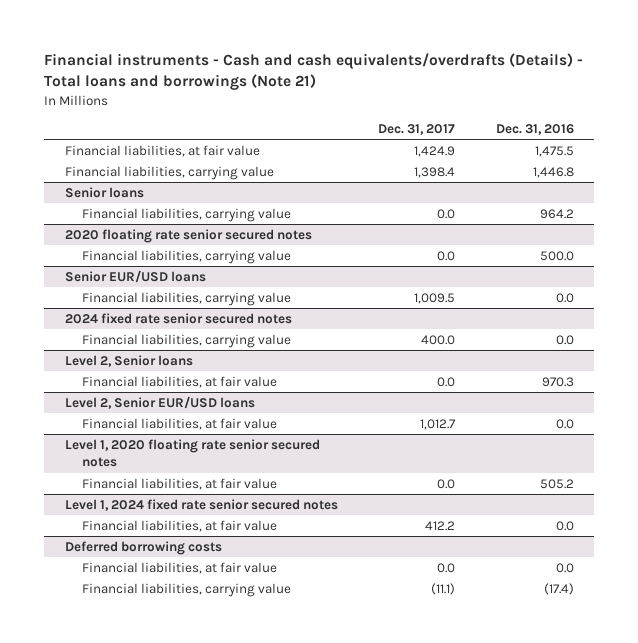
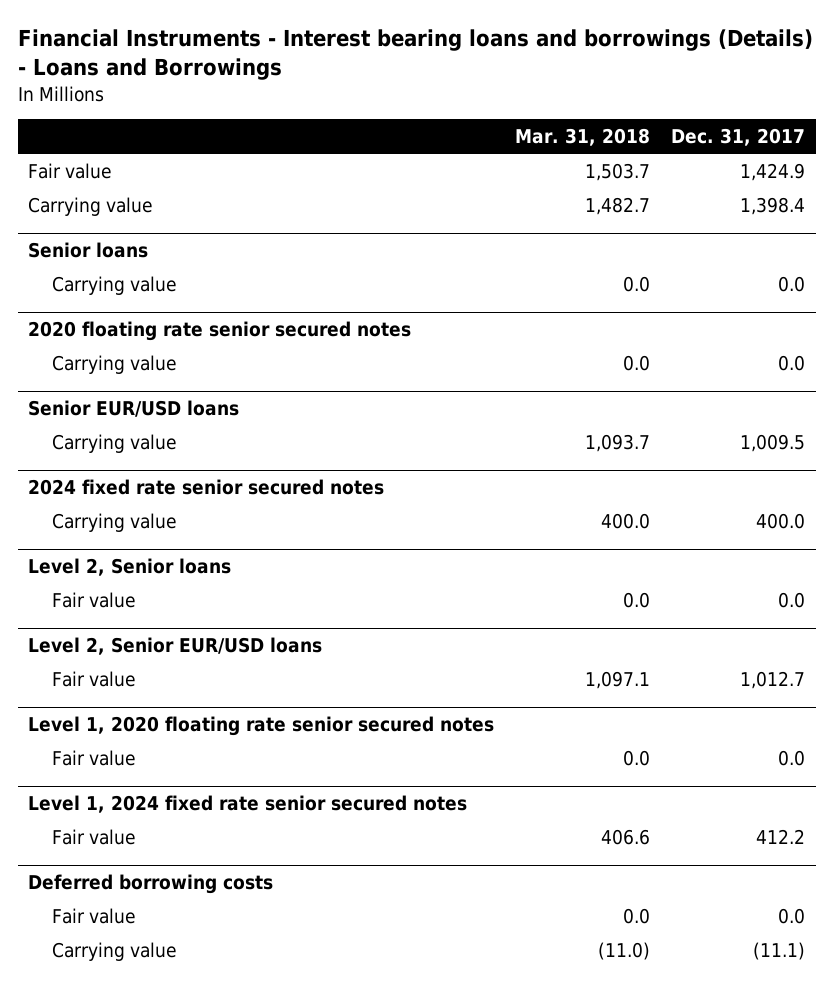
- Financial instruments - Cash and cash equivalents/overdrafts (Details) - Total loans and borrowings (Note 21)
+ Financial Instruments - Interest bearing loans and borrowings (Details) - Loans and Borrowings
- | Dec. 31, 2017 | Dec. 31, 2016
+ | Mar. 31, 2018 | Dec. 31, 2017
- Financial liabilities, at fair value | 1,424.9 | 1,475.5
- Financial liabilities, carrying value | 1,398.4 | 1,446.8
+ Fair value | 1,503.7 | 1,424.9
+ Carrying value | 1,482.7 | 1,398.4
@ Senior loans
- Financial liabilities, carrying value | 0.0 | 964.2
+ Carrying value | 0.0 | 0.0
@ 2020 floating rate senior secured notes
- Financial liabilities, carrying value | 0.0 | 500.0
+ Carrying value | 0.0 | 0.0
@ Senior EUR/USD loans
- Financial liabilities, carrying value | 1,009.5 | 0.0
+ Carrying value | 1,093.7 | 1,009.5
@ 2024 fixed rate senior secured notes
- Financial liabilities, carrying value | 400.0 | 0.0
+ Carrying value | 400.0 | 400.0
@ Level 2, Senior loans
- Financial liabilities, at fair value | 0.0 | 970.3
+ Fair value | 0.0 | 0.0
@ Level 2, Senior EUR/USD loans
- Financial liabilities, at fair value | 1,012.7 | 0.0
+ Fair value | 1,097.1 | 1,012.7
@ Level 1, 2020 floating rate senior secured notes
- Financial liabilities, at fair value | 0.0 | 505.2
+ Fair value | 0.0 | 0.0
@ Level 1, 2024 fixed rate senior secured notes
- Financial liabilities, at fair value | 412.2 | 0.0
+ Fair value | 406.6 | 412.2
@ Deferred borrowing costs
- Financial liabilities, at fair value | 0.0 | 0.0
- Financial liabilities, carrying value | (11.1) | (17.4)
+ Fair value | 0.0 | 0.0
+ Carrying value | (11.0) | (11.1)

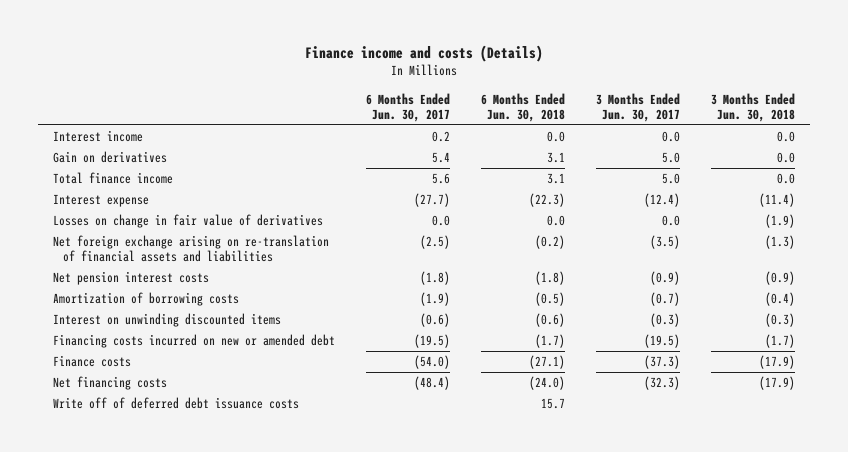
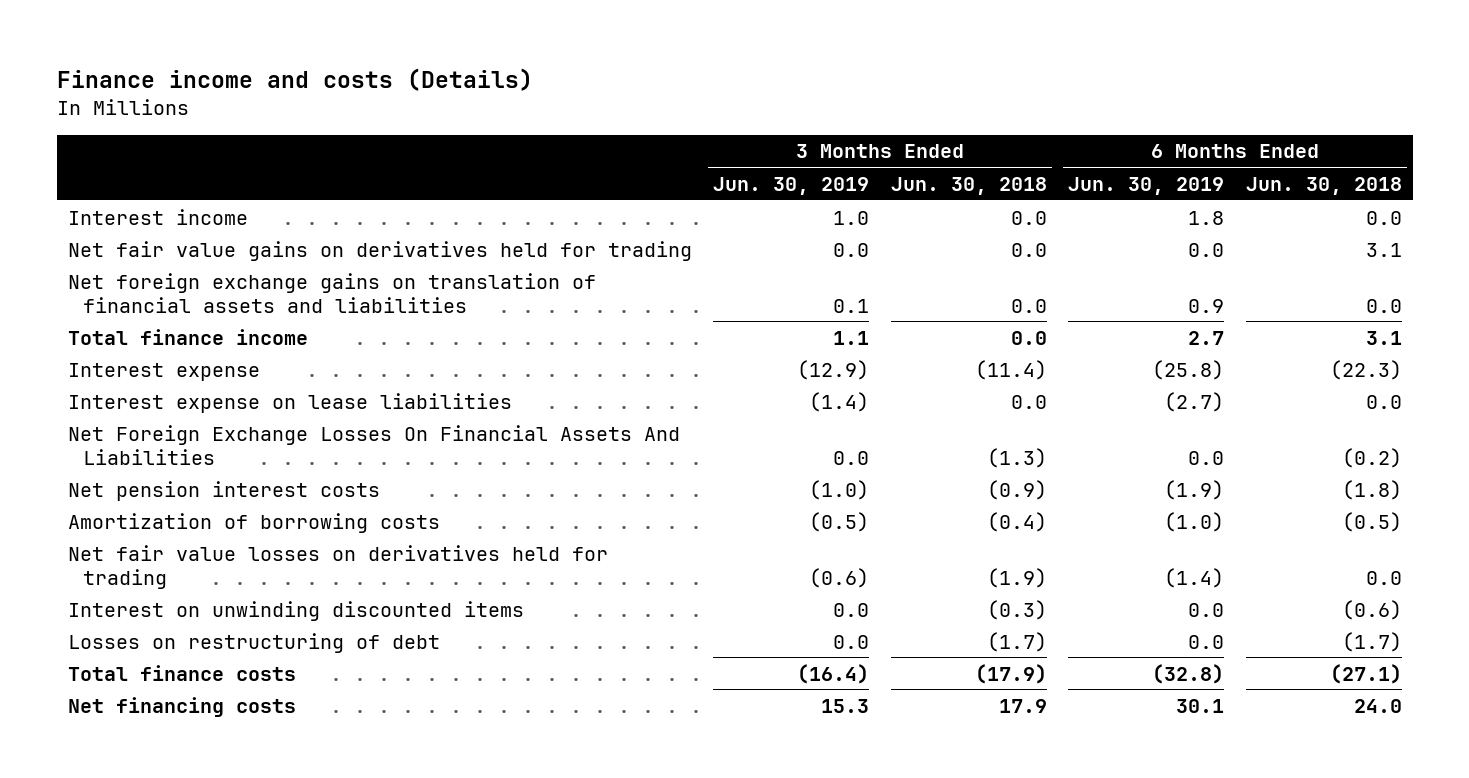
- | 6 Months Ended Jun. 30, 2017 | 6 Months Ended Jun. 30, 2018 | 3 Months Ended Jun. 30, 2017 | 3 Months Ended Jun. 30, 2018
+ | 3 Months Ended Jun. 30, 2019 | 3 Months Ended Jun. 30, 2018 | 6 Months Ended Jun. 30, 2019 | 6 Months Ended Jun. 30, 2018
- Gain on derivatives | 5.4 | 3.1 | 5.0 | 0.0
+ Net fair value gains on derivatives held for trading | 0.0 | 0.0 | 0.0 | 3.1
+ Net foreign exchange gains on translation of financial assets and liabilities | 0.1 | 0.0 | 0.9 | 0.0
- Losses on change in fair value of derivatives | 0.0 | 0.0 | 0.0 | (1.9)
- Net foreign exchange arising on re-translation of financial assets and liabilities | (2.5) | (0.2) | (3.5) | (1.3)
+ Interest expense on lease liabilities | (1.4) | 0.0 | (2.7) | 0.0
+ Net Foreign Exchange Losses On Financial Assets And Liabilities | 0.0 | (1.3) | 0.0 | (0.2)
+ Net fair value losses on derivatives held for trading | (0.6) | (1.9) | (1.4) | 0.0
- Financing costs incurred on new or amended debt | (19.5) | (1.7) | (19.5) | (1.7)
- Finance costs | (54.0) | (27.1) | (37.3) | (17.9)
- Net financing costs | (48.4) | (24.0) | (32.3) | (17.9)
- Write off of deferred debt issuance costs | | 15.7 | |
+ Losses on restructuring of debt | 0.0 | (1.7) | 0.0 | (1.7)
+ Total finance costs | (16.4) | (17.9) | (32.8) | (27.1)
+ Net financing costs | 15.3 | 17.9 | 30.1 | 24.0

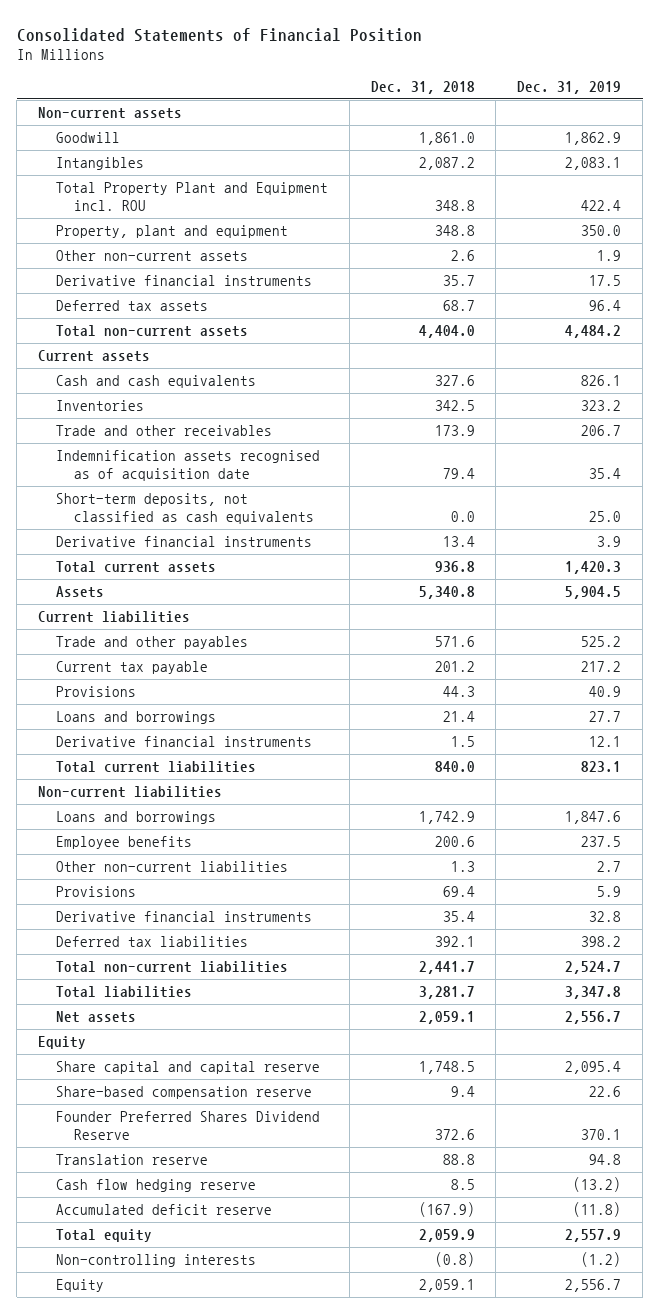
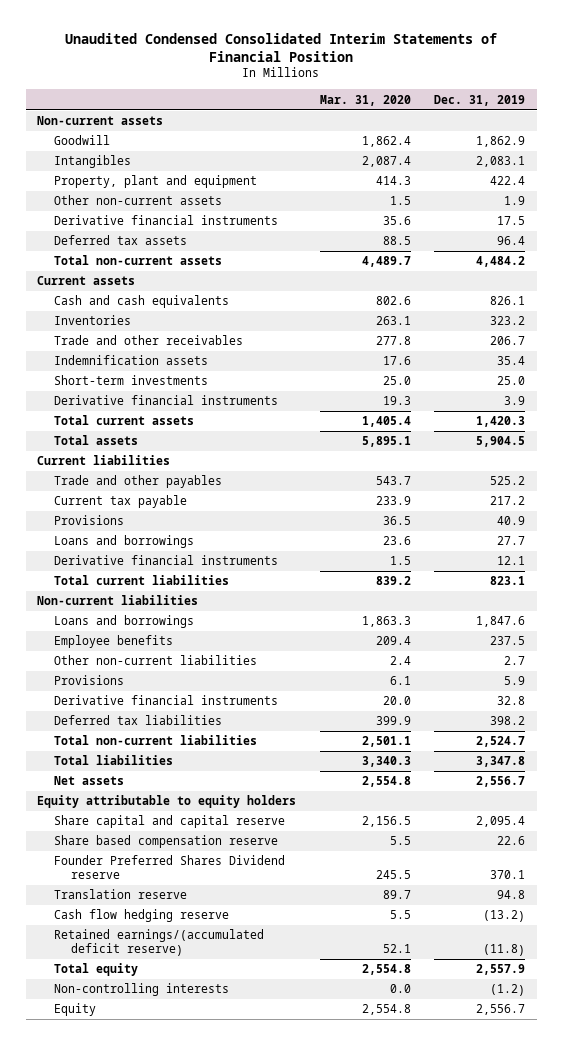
- Consolidated Statements of Financial Position
+ Unaudited Condensed Consolidated Interim Statements of Financial Position
- | Dec. 31, 2018 | Dec. 31, 2019
+ | Mar. 31, 2020 | Dec. 31, 2019
- Total Property Plant and Equipment incl. ROU | 348.8 | 422.4
- Property, plant and equipment | 348.8 | 350.0
+ Property, plant and equipment | 414.3 | 422.4
- Indemnification assets recognised as of acquisition date | 79.4 | 35.4
- Short-term deposits, not classified as cash equivalents | 0.0 | 25.0
+ Indemnification assets | 17.6 | 35.4
+ Short-term investments | 25.0 | 25.0
- Assets | 5,340.8 | 5,904.5
+ Total assets | 5,895.1 | 5,904.5
- Equity
+ Equity attributable to equity holders
- Share-based compensation reserve | 9.4 | 22.6
- Founder Preferred Shares Dividend Reserve | 372.6 | 370.1
+ Share based compensation reserve | 5.5 | 22.6
+ Founder Preferred Shares Dividend reserve | 245.5 | 370.1
- Accumulated deficit reserve | (167.9) | (11.8)
+ Retained earnings/(accumulated deficit reserve) | 52.1 | (11.8)

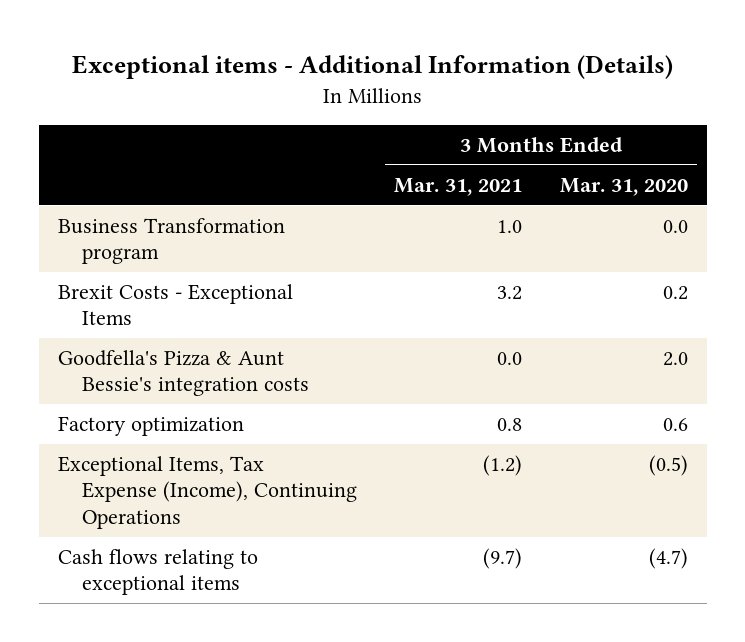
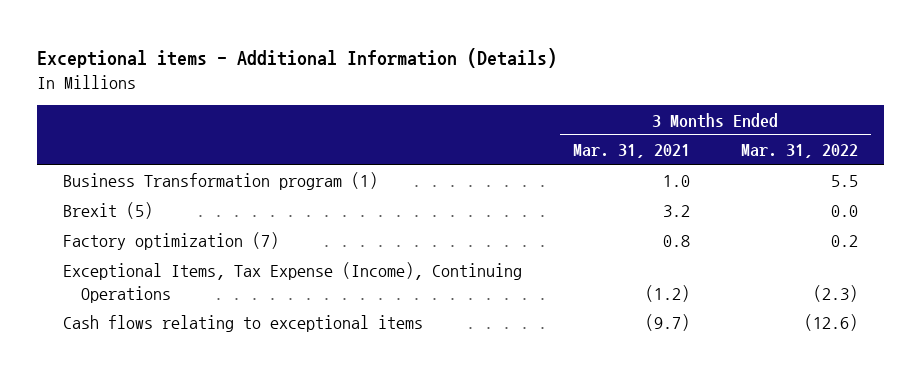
- | 3 Months Ended Mar. 31, 2021 | 3 Months Ended Mar. 31, 2020
+ | 3 Months Ended Mar. 31, 2021 | 3 Months Ended Mar. 31, 2022
- Business Transformation program | 1.0 | 0.0
- Brexit Costs - Exceptional Items | 3.2 | 0.2
- Goodfella's Pizza & Aunt Bessie's integration costs | 0.0 | 2.0
- Factory optimization | 0.8 | 0.6
+ Business Transformation program (1) | 1.0 | 5.5
+ Brexit (5) | 3.2 | 0.0
+ Factory optimization (7) | 0.8 | 0.2

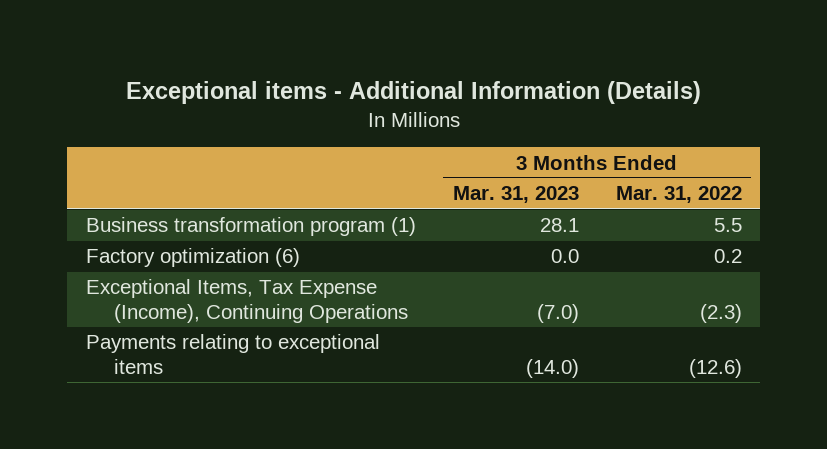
- | 3 Months Ended Mar. 31, 2021 | 3 Months Ended Mar. 31, 2022
+ | 3 Months Ended Mar. 31, 2023 | 3 Months Ended Mar. 31, 2022
- Business Transformation program (1) | 1.0 | 5.5
- Brexit (5) | 3.2 | 0.0
- Factory optimization (7) | 0.8 | 0.2
+ Business transformation program (1) | 28.1 | 5.5
+ Factory optimization (6) | 0.0 | 0.2
- Cash flows relating to exceptional items | (9.7) | (12.6)
+ Payments relating to exceptional items | (14.0) | (12.6)

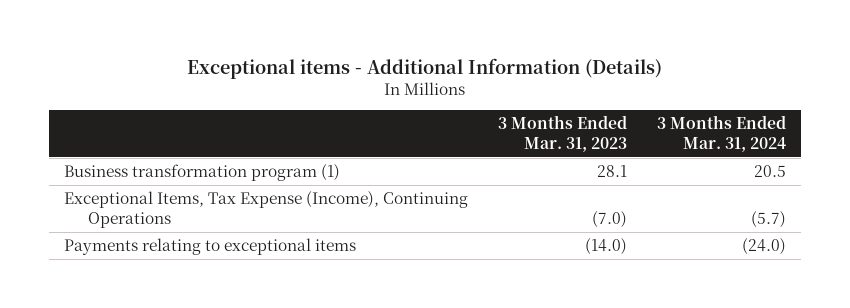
- | 3 Months Ended Mar. 31, 2023 | 3 Months Ended Mar. 31, 2022
+ | 3 Months Ended Mar. 31, 2023 | 3 Months Ended Mar. 31, 2024
- Factory optimization (6) | 0.0 | 0.2

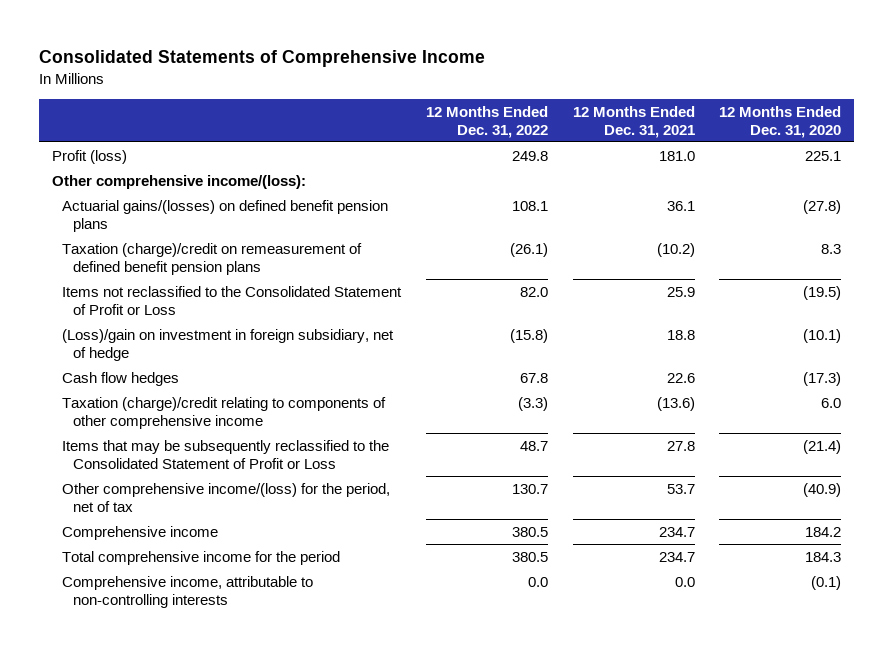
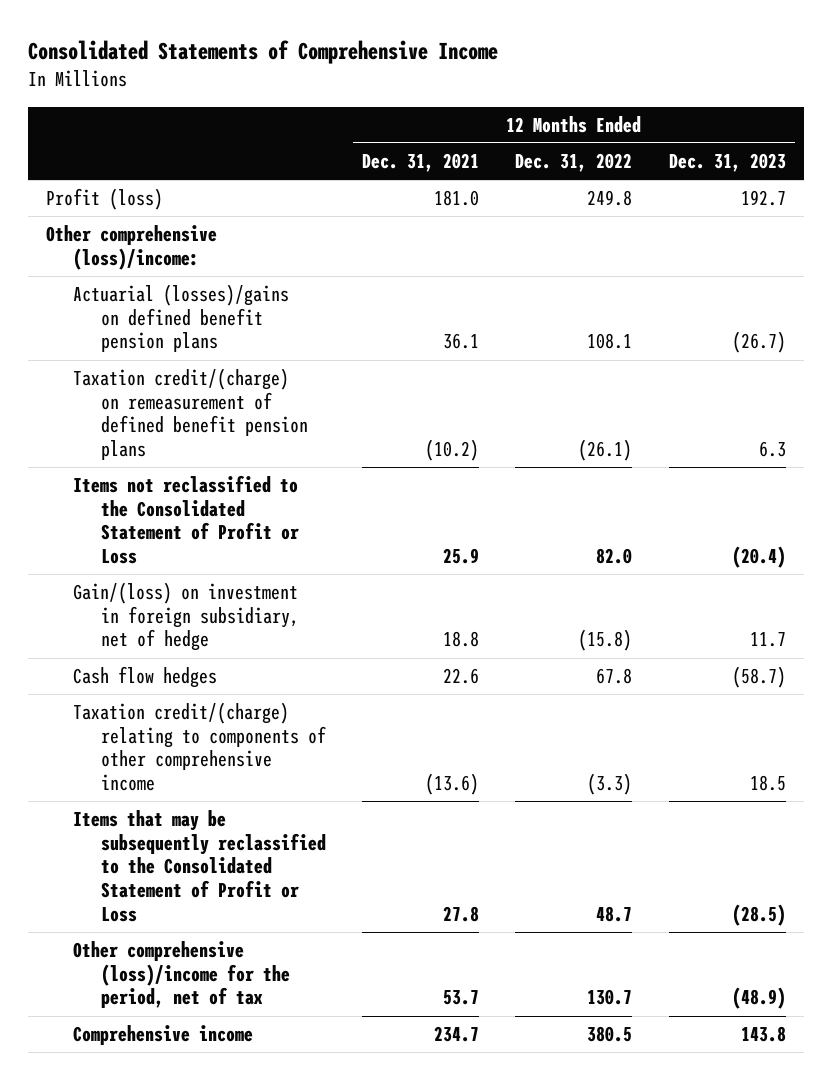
- | 12 Months Ended Dec. 31, 2022 | 12 Months Ended Dec. 31, 2021 | 12 Months Ended Dec. 31, 2020
+ | 12 Months Ended Dec. 31, 2021 | 12 Months Ended Dec. 31, 2022 | 12 Months Ended Dec. 31, 2023
- Other comprehensive income/(loss):
- Actuarial gains/(losses) on defined benefit pension plans | 108.1 | 36.1 | (27.8)
- Taxation (charge)/credit on remeasurement of defined benefit pension plans | (26.1) | (10.2) | 8.3
+ Other comprehensive (loss)/income:
+ Actuarial (losses)/gains on defined benefit pension plans | 36.1 | 108.1 | (26.7)
+ Taxation credit/(charge) on remeasurement of defined benefit pension plans | (10.2) | (26.1) | 6.3
- (Loss)/gain on investment in foreign subsidiary, net of hedge | (15.8) | 18.8 | (10.1)
+ Gain/(loss) on investment in foreign subsidiary, net of hedge | 18.8 | (15.8) | 11.7
- Taxation (charge)/credit relating to components of other comprehensive income | (3.3) | (13.6) | 6.0
+ Taxation credit/(charge) relating to components of other comprehensive income | (13.6) | (3.3) | 18.5
- Other comprehensive income/(loss) for the period, net of tax | 130.7 | 53.7 | (40.9)
+ Other comprehensive (loss)/income for the period, net of tax | 53.7 | 130.7 | (48.9)
- Total comprehensive income for the period | 380.5 | 234.7 | 184.3
- Comprehensive income, attributable to non-controlling interests | 0.0 | 0.0 | (0.1)

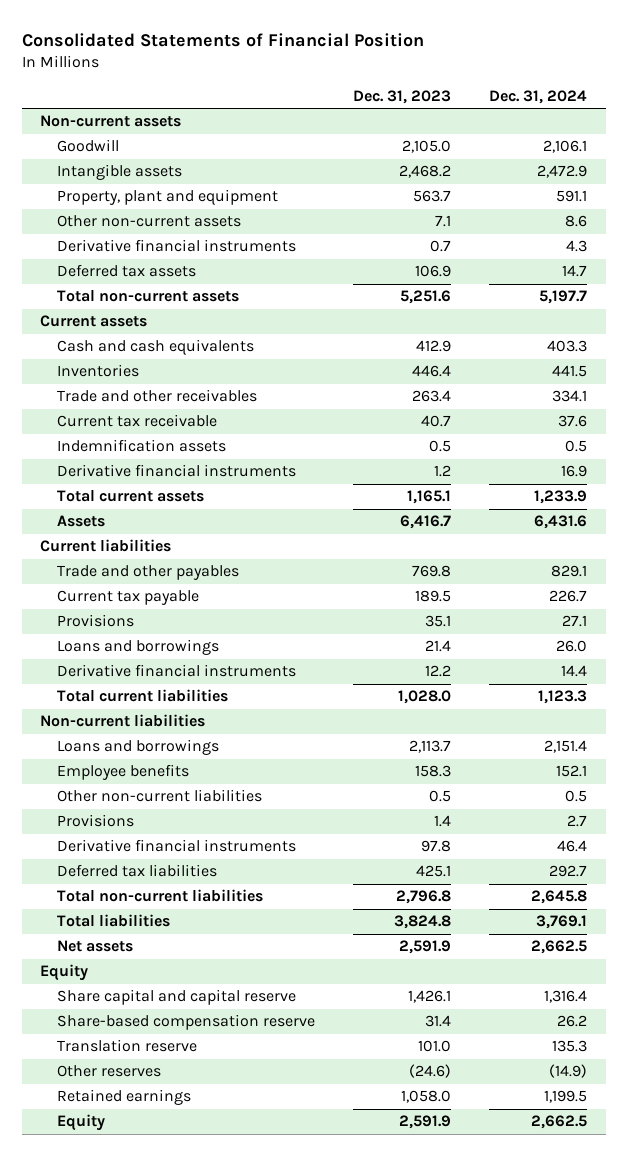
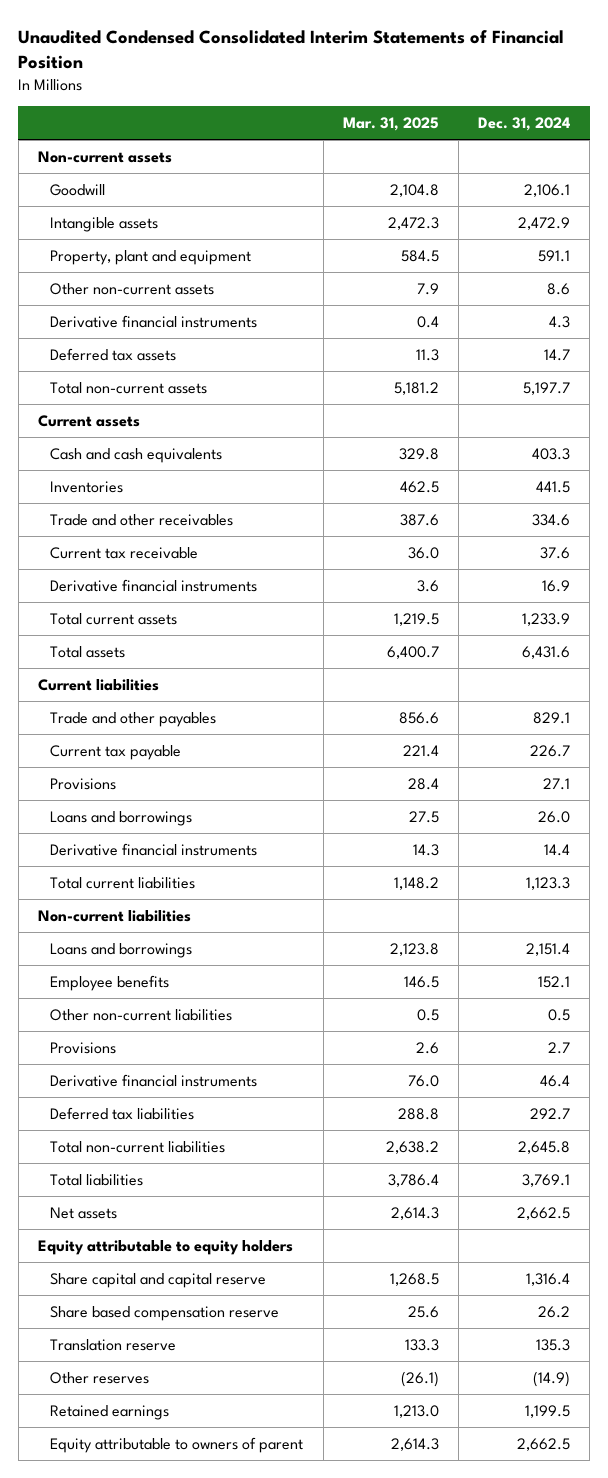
- Consolidated Statements of Financial Position
+ Unaudited Condensed Consolidated Interim Statements of Financial Position
- | Dec. 31, 2023 | Dec. 31, 2024
+ | Mar. 31, 2025 | Dec. 31, 2024
- Trade and other receivables | 263.4 | 334.1
+ Trade and other receivables | 387.6 | 334.6
- Indemnification assets | 0.5 | 0.5
- Assets | 6,416.7 | 6,431.6
+ Total assets | 6,400.7 | 6,431.6
- Equity
+ Equity attributable to equity holders
- Share-based compensation reserve | 31.4 | 26.2
+ Share based compensation reserve | 25.6 | 26.2
- Equity | 2,591.9 | 2,662.5
+ Equity attributable to owners of parent | 2,614.3 | 2,662.5

